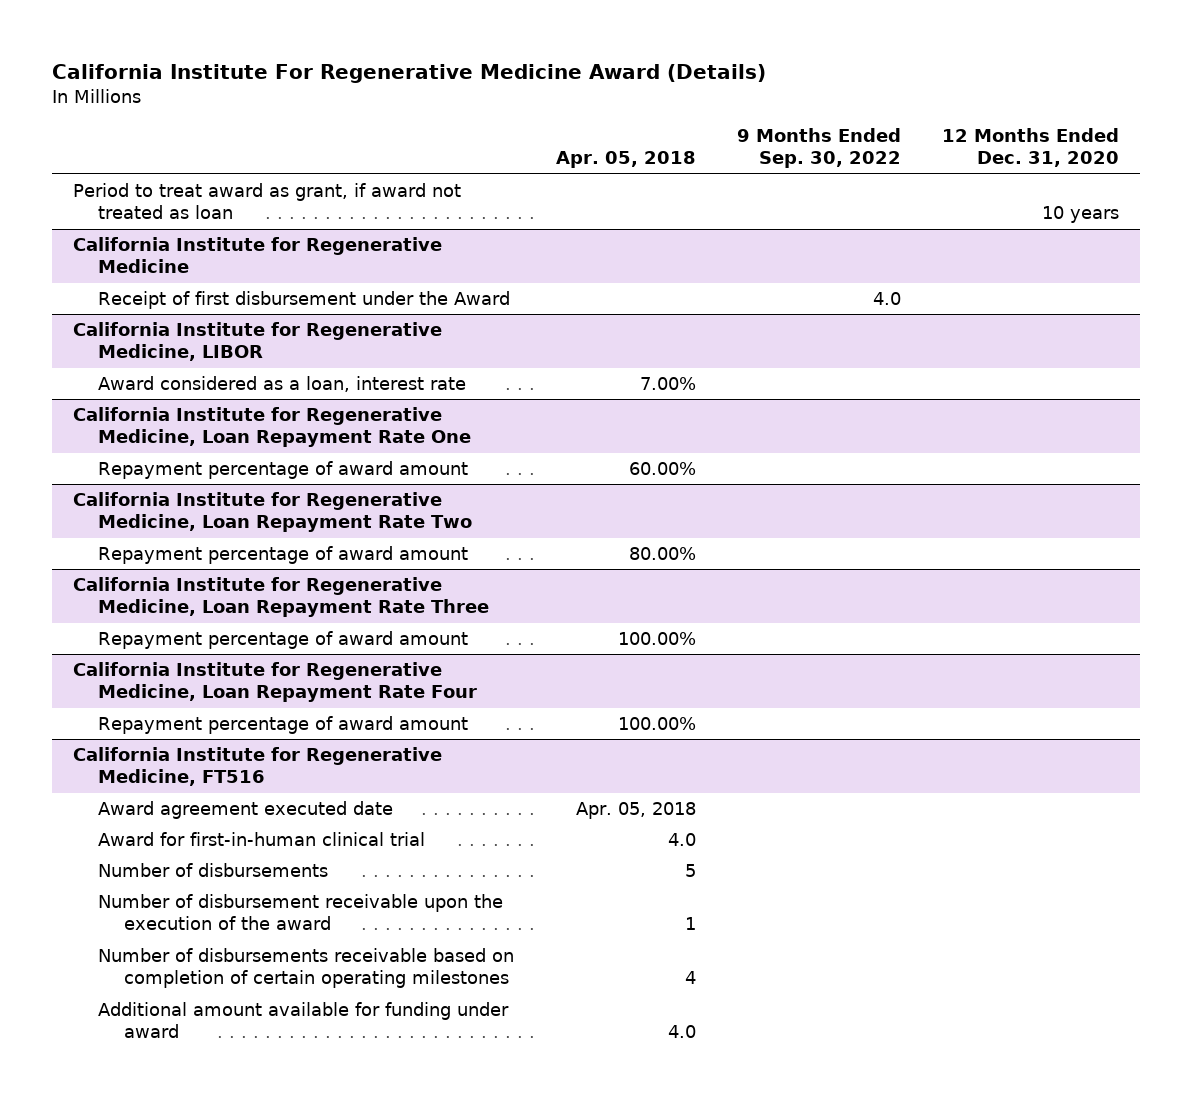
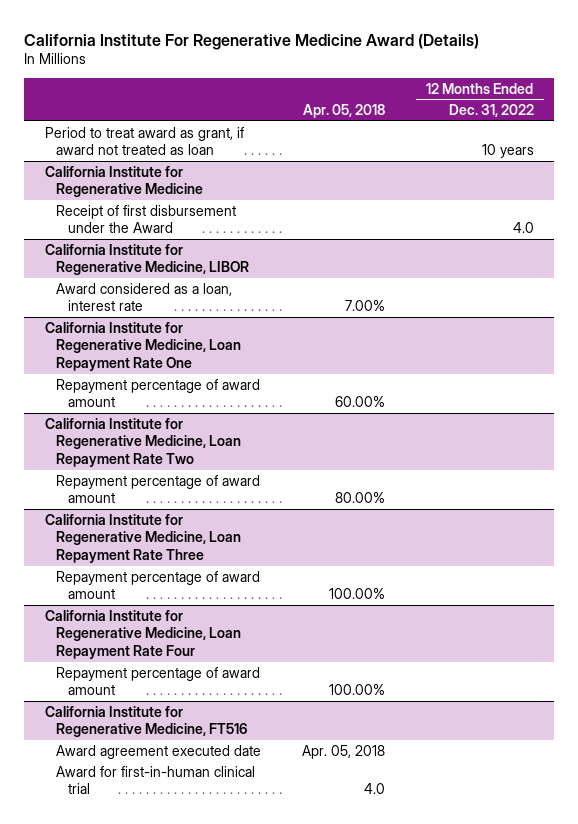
- | Apr. 05, 2018 | 9 Months Ended Sep. 30, 2022 | 12 Months Ended Dec. 31, 2020
+ | Apr. 05, 2018 | 12 Months Ended Dec. 31, 2022
@ California Institute for Regenerative Medicine, FT516
- Number of disbursements | 5 | |
- Number of disbursement receivable upon the execution of the award | 1 | |
- Number of disbursements receivable based on completion of certain operating milestones | 4 | |
- Additional amount available for funding under award | 4.0 | |

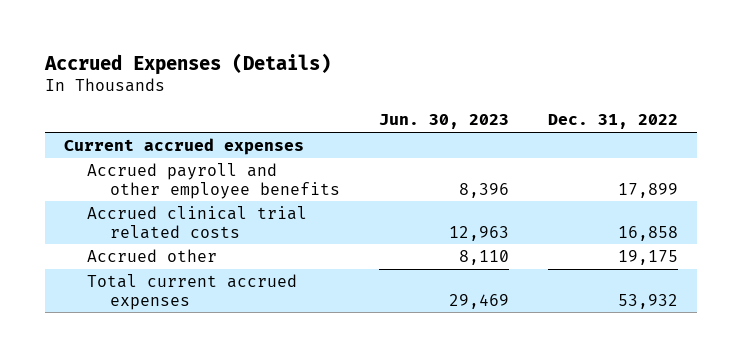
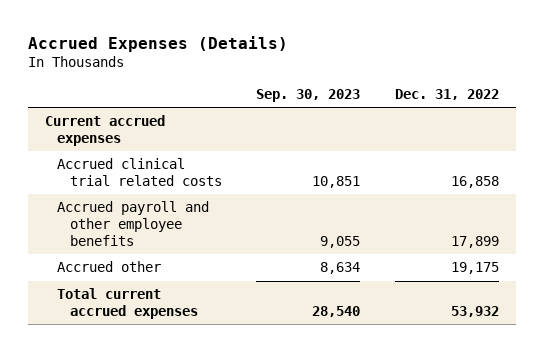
- | Jun. 30, 2023 | Dec. 31, 2022
+ | Sep. 30, 2023 | Dec. 31, 2022
moved down: Accrued payroll and other employee benefits | 9,055 | 17,899

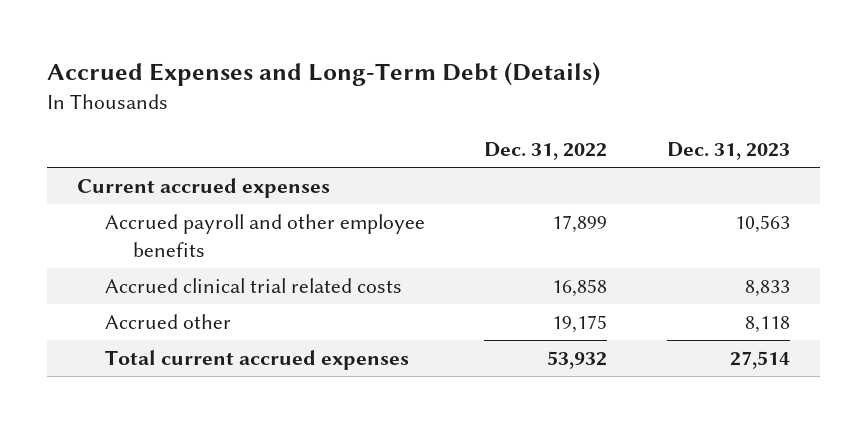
- Accrued Expenses (Details)
+ Accrued Expenses and Long-Term Debt (Details)
- | Sep. 30, 2023 | Dec. 31, 2022
+ | Dec. 31, 2022 | Dec. 31, 2023
moved down: Accrued clinical trial related costs | 16,858 | 8,833

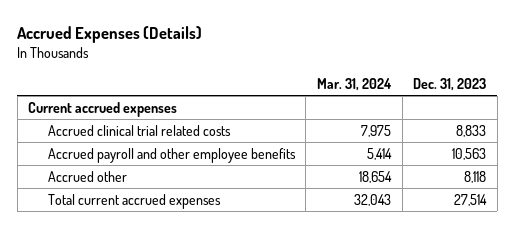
- Accrued Expenses and Long-Term Debt (Details)
+ Accrued Expenses (Details)
- | Dec. 31, 2022 | Dec. 31, 2023
+ | Mar. 31, 2024 | Dec. 31, 2023
moved down: Accrued payroll and other employee benefits | 5,414 | 10,563

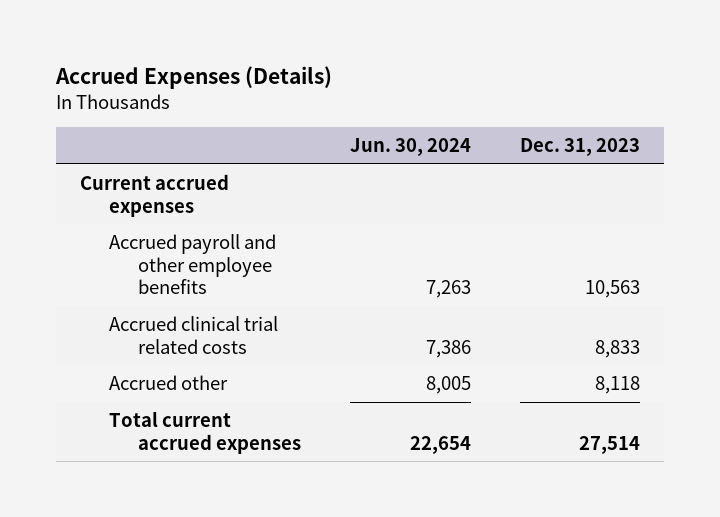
- | Mar. 31, 2024 | Dec. 31, 2023
+ | Jun. 30, 2024 | Dec. 31, 2023
moved down: Accrued clinical trial related costs | 7,386 | 8,833

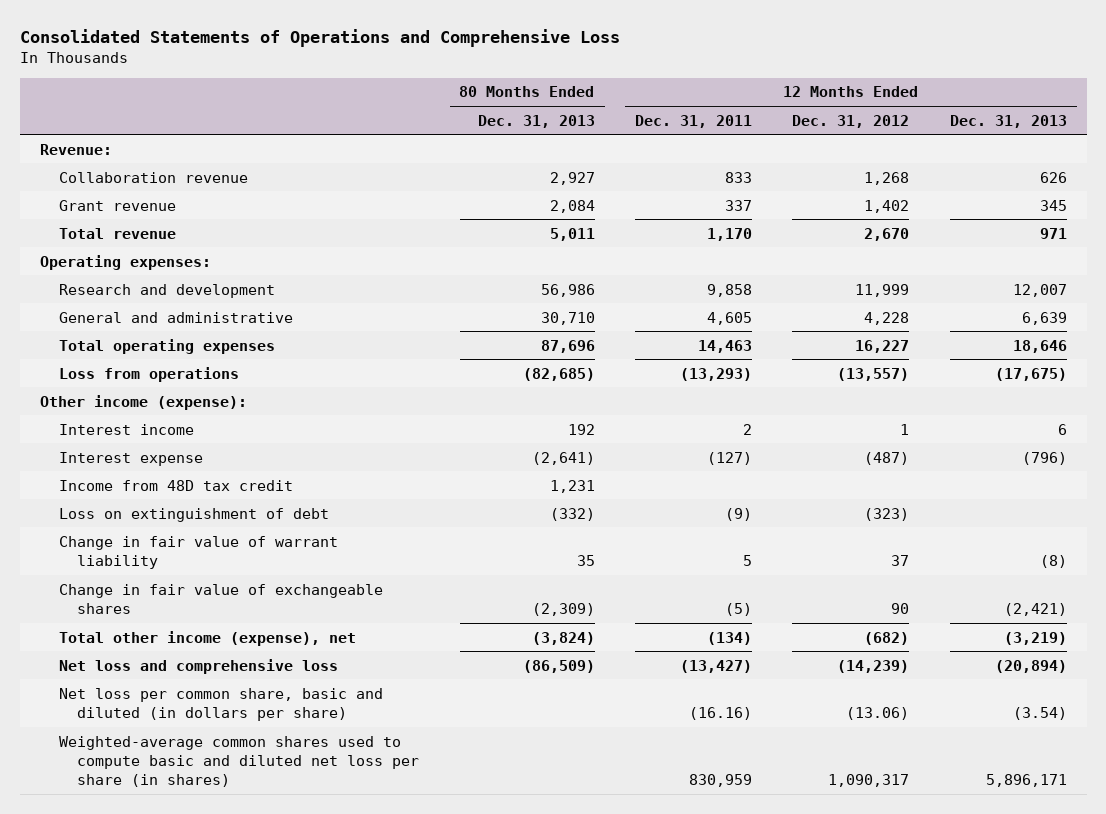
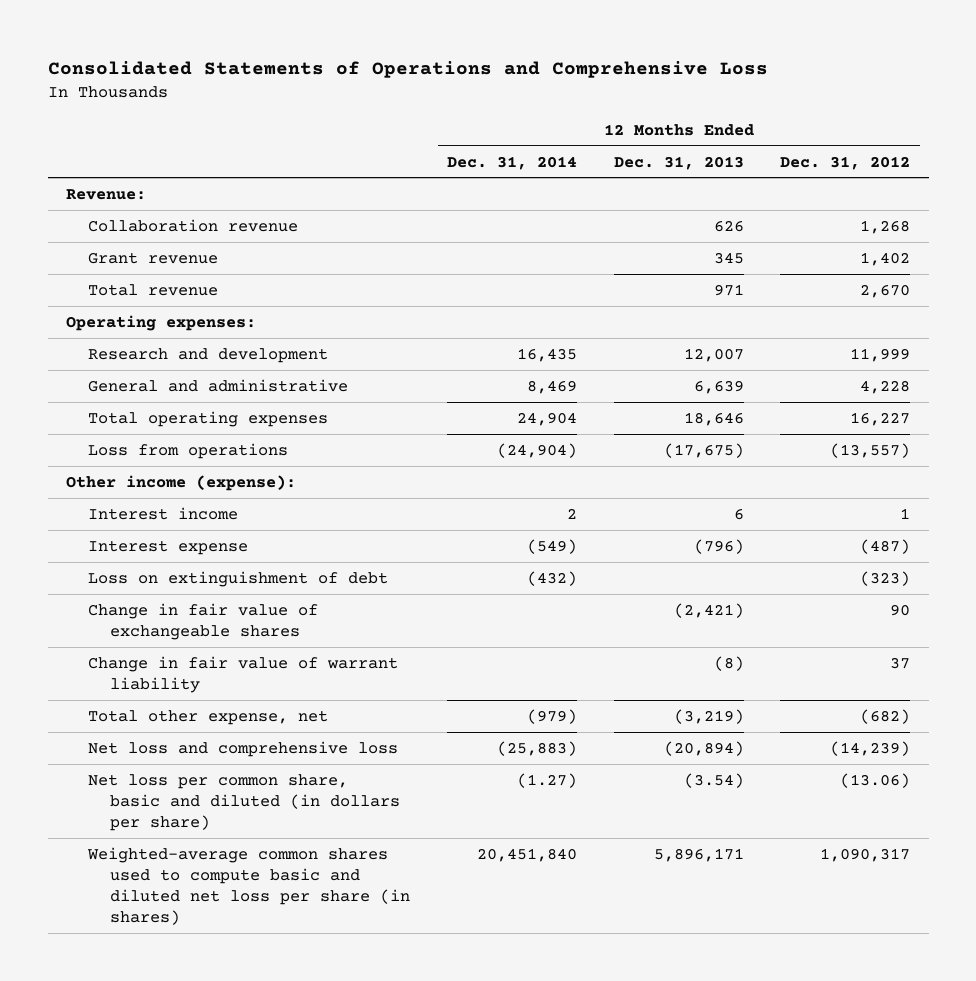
- | 80 Months Ended Dec. 31, 2013 | 12 Months Ended Dec. 31, 2011 | 12 Months Ended Dec. 31, 2012 | 12 Months Ended Dec. 31, 2013
+ | 12 Months Ended Dec. 31, 2014 | 12 Months Ended Dec. 31, 2013 | 12 Months Ended Dec. 31, 2012
- Income from 48D tax credit | 1,231 | | |
- Total other income (expense), net | (3,824) | (134) | (682) | (3,219)
moved down: Change in fair value of warrant liability | | (8) | 37
+ Total other expense, net | (979) | (3,219) | (682)

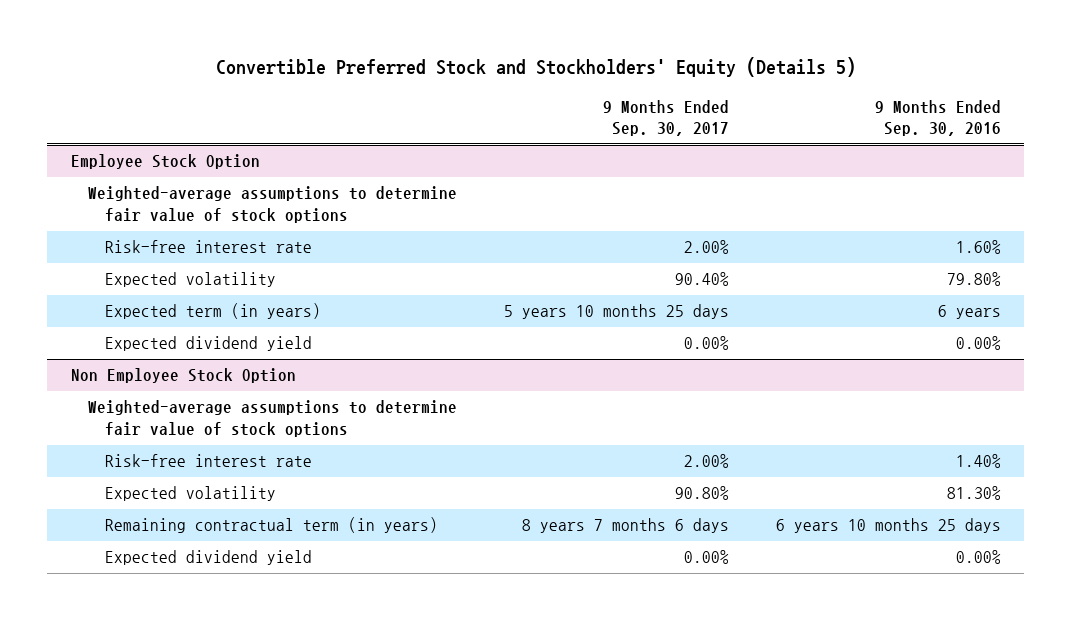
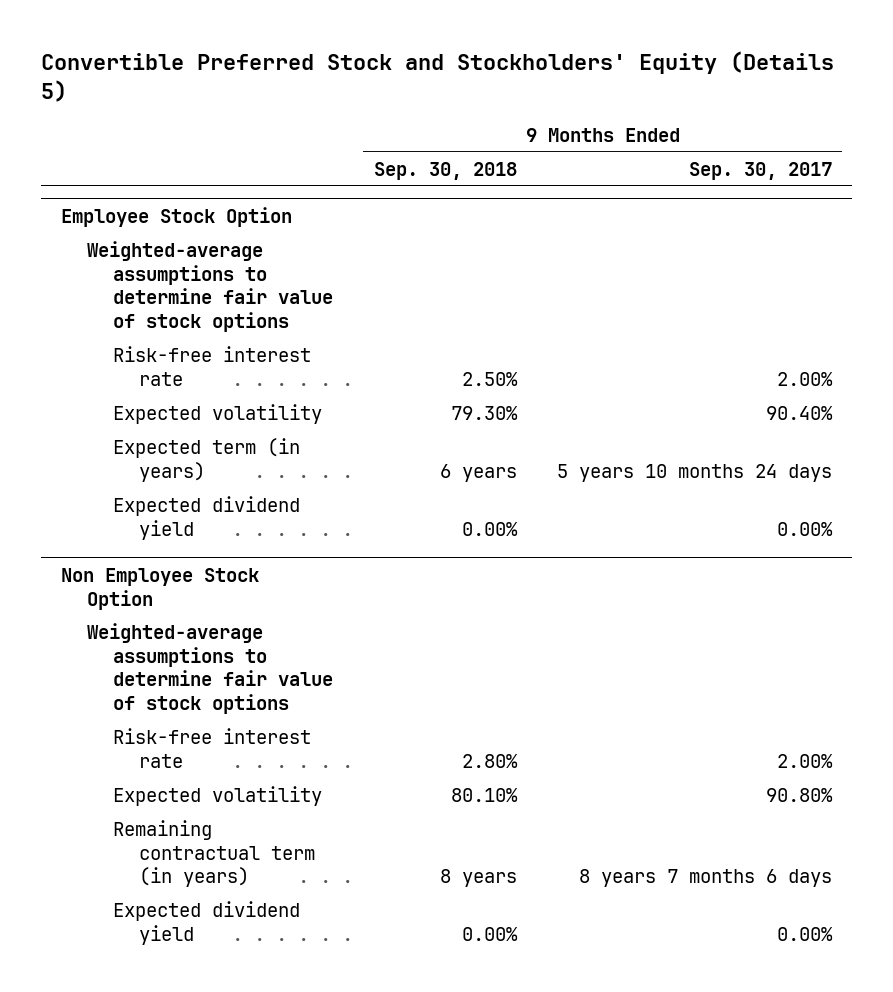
- | 9 Months Ended Sep. 30, 2017 | 9 Months Ended Sep. 30, 2016
+ | 9 Months Ended Sep. 30, 2018 | 9 Months Ended Sep. 30, 2017
@ Employee Stock Option
- Expected term (in years) | 5 years 10 months 25 days | 6 years
+ Expected term (in years) | 6 years | 5 years 10 months 24 days

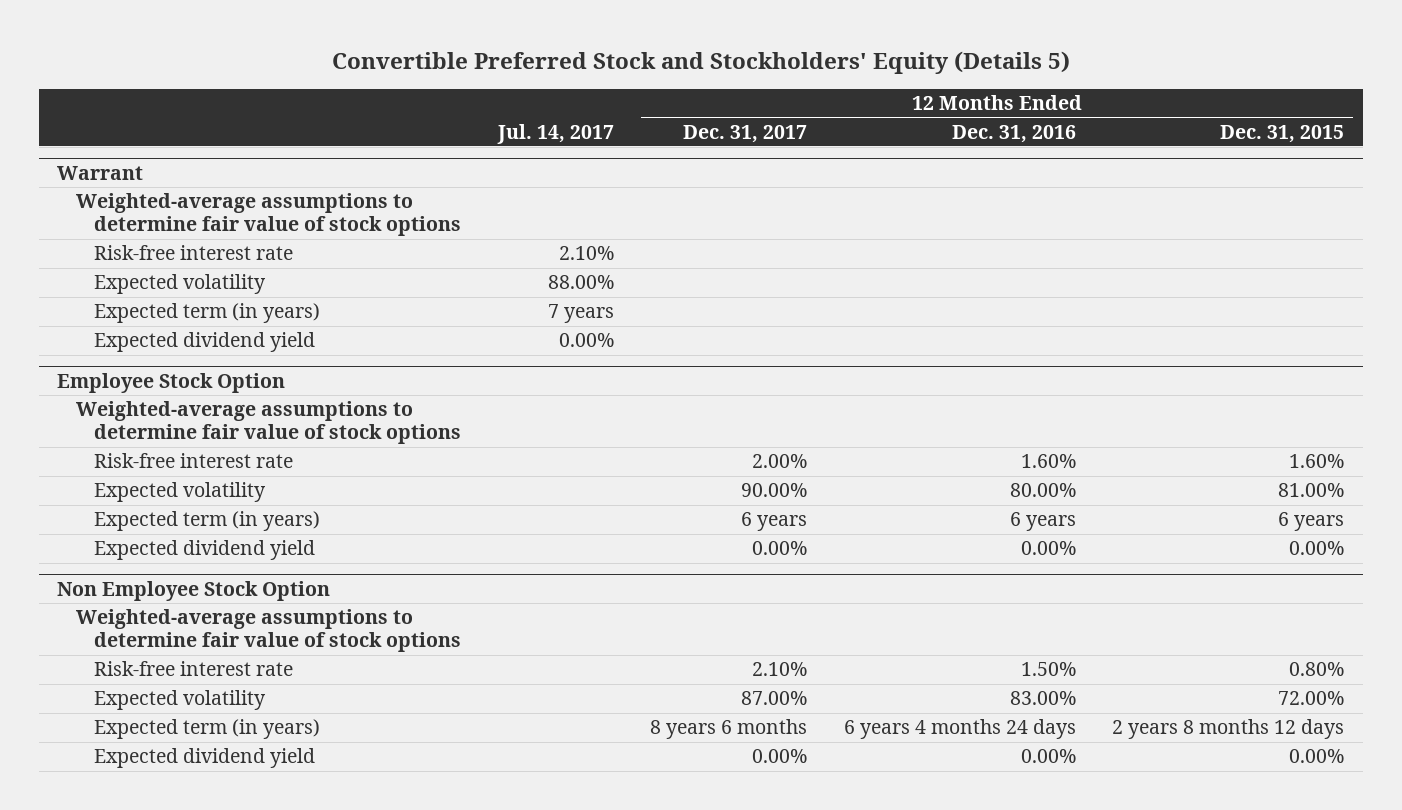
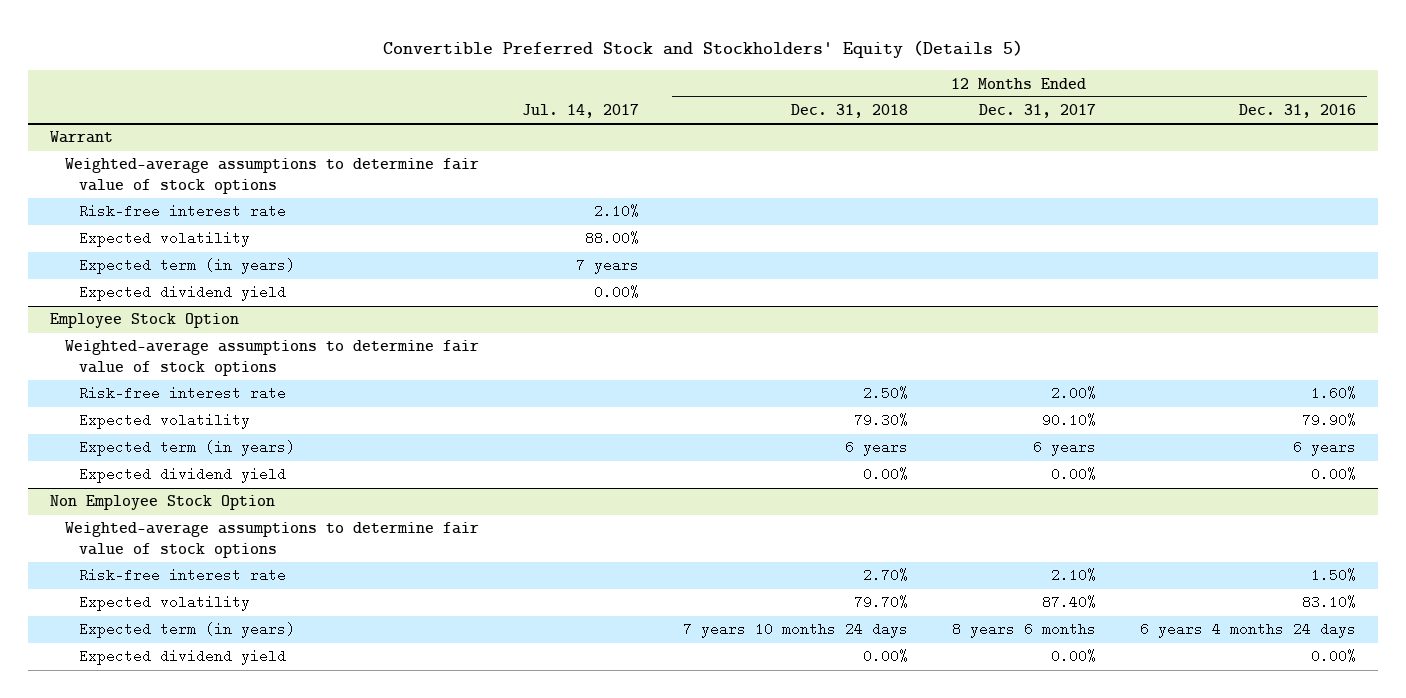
- | Jul. 14, 2017 | 12 Months Ended Dec. 31, 2017 | 12 Months Ended Dec. 31, 2016 | 12 Months Ended Dec. 31, 2015
+ | Jul. 14, 2017 | 12 Months Ended Dec. 31, 2018 | 12 Months Ended Dec. 31, 2017 | 12 Months Ended Dec. 31, 2016
@ Employee Stock Option
- Expected volatility | | 90.00% | 80.00% | 81.00%
+ Expected volatility | | 79.30% | 90.10% | 79.90%
@ Non Employee Stock Option
- Expected volatility | | 87.00% | 83.00% | 72.00%
+ Expected volatility | | 79.70% | 87.40% | 83.10%

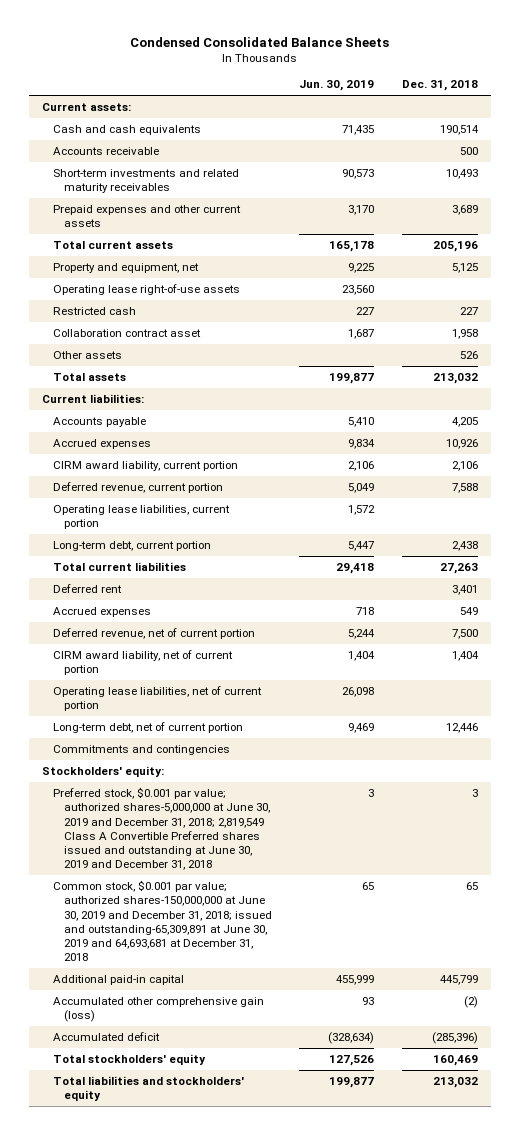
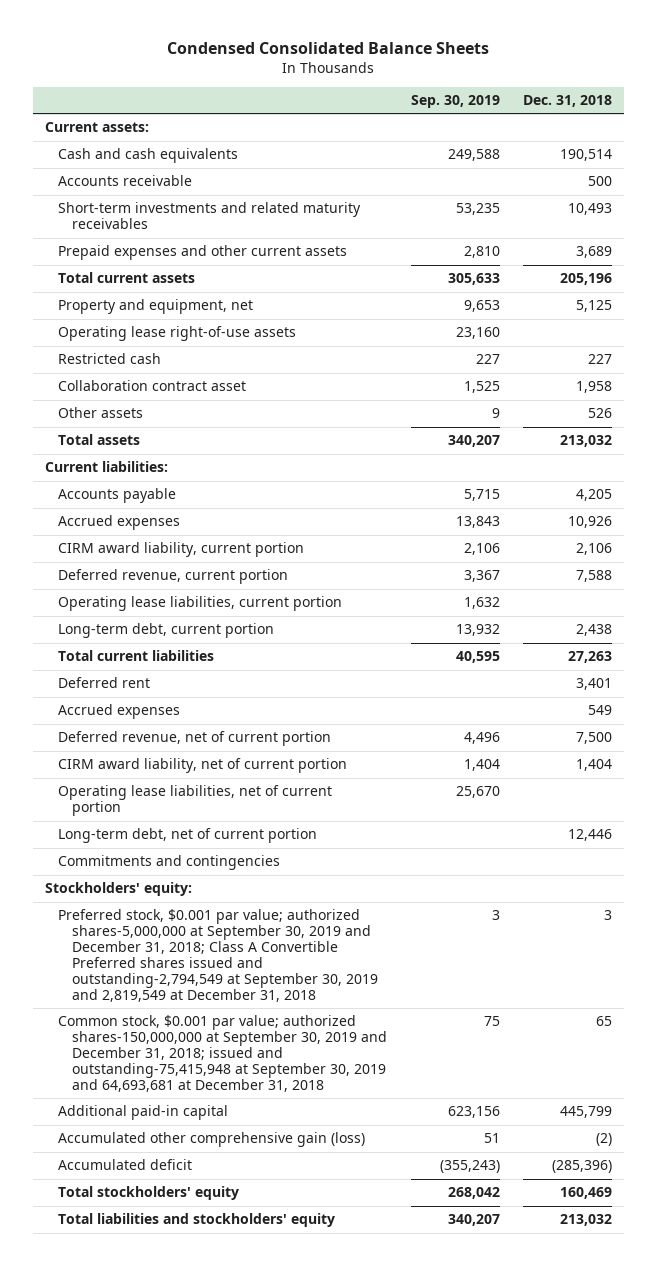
- | Jun. 30, 2019 | Dec. 31, 2018
+ | Sep. 30, 2019 | Dec. 31, 2018
- Preferred stock, $0.001 par value; authorized shares-5,000,000 at June 30, 2019 and December 31, 2018; 2,819,549 Class A Convertible Preferred shares issued and outstanding at June 30, 2019 and December 31, 2018 | 3 | 3
- Common stock, $0.001 par value; authorized shares-150,000,000 at June 30, 2019 and December 31, 2018; issued and outstanding-65,309,891 at June 30, 2019 and 64,693,681 at December 31, 2018 | 65 | 65
+ Preferred stock, $0.001 par value; authorized shares-5,000,000 at September 30, 2019 and December 31, 2018; Class A Convertible Preferred shares issued and outstanding-2,794,549 at September 30, 2019 and 2,819,549 at December 31, 2018 | 3 | 3
+ Common stock, $0.001 par value; authorized shares-150,000,000 at September 30, 2019 and December 31, 2018; issued and outstanding-75,415,948 at September 30, 2019 and 64,693,681 at December 31, 2018 | 75 | 65

